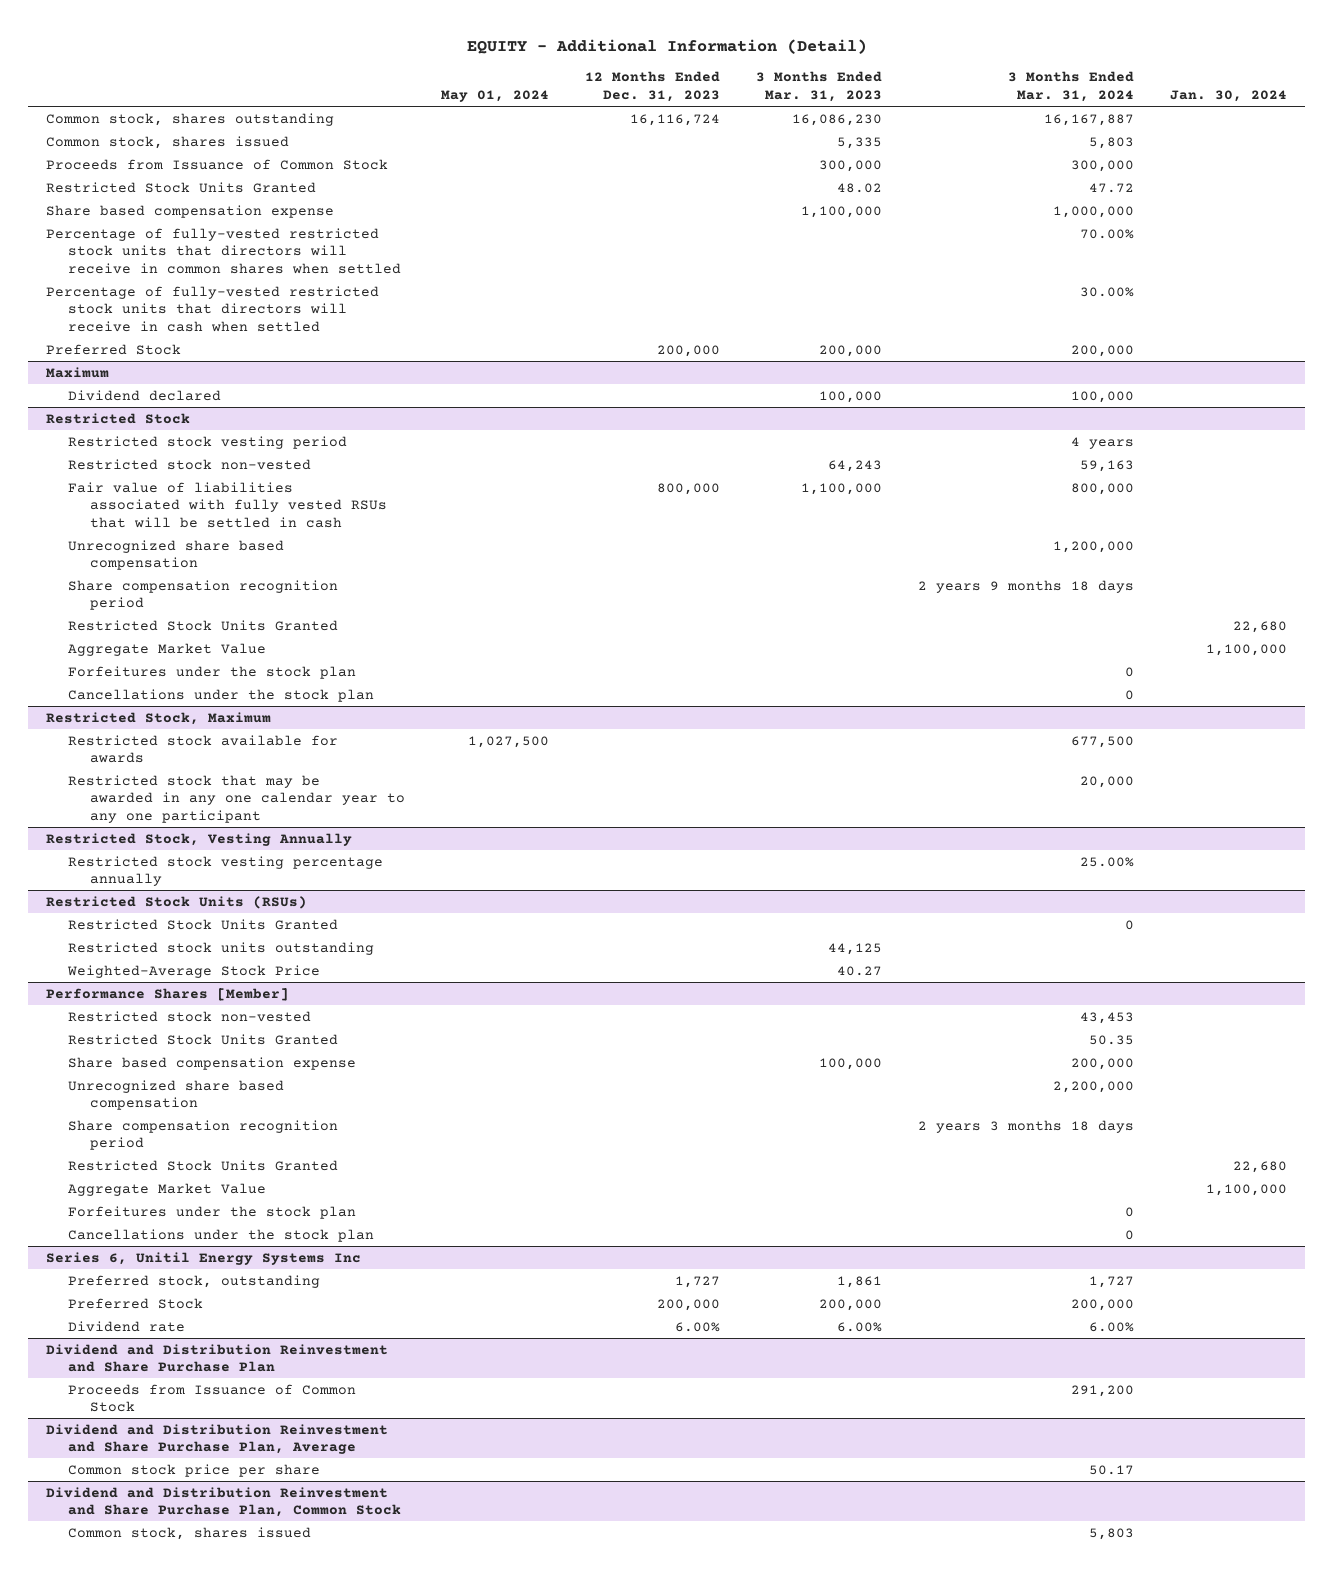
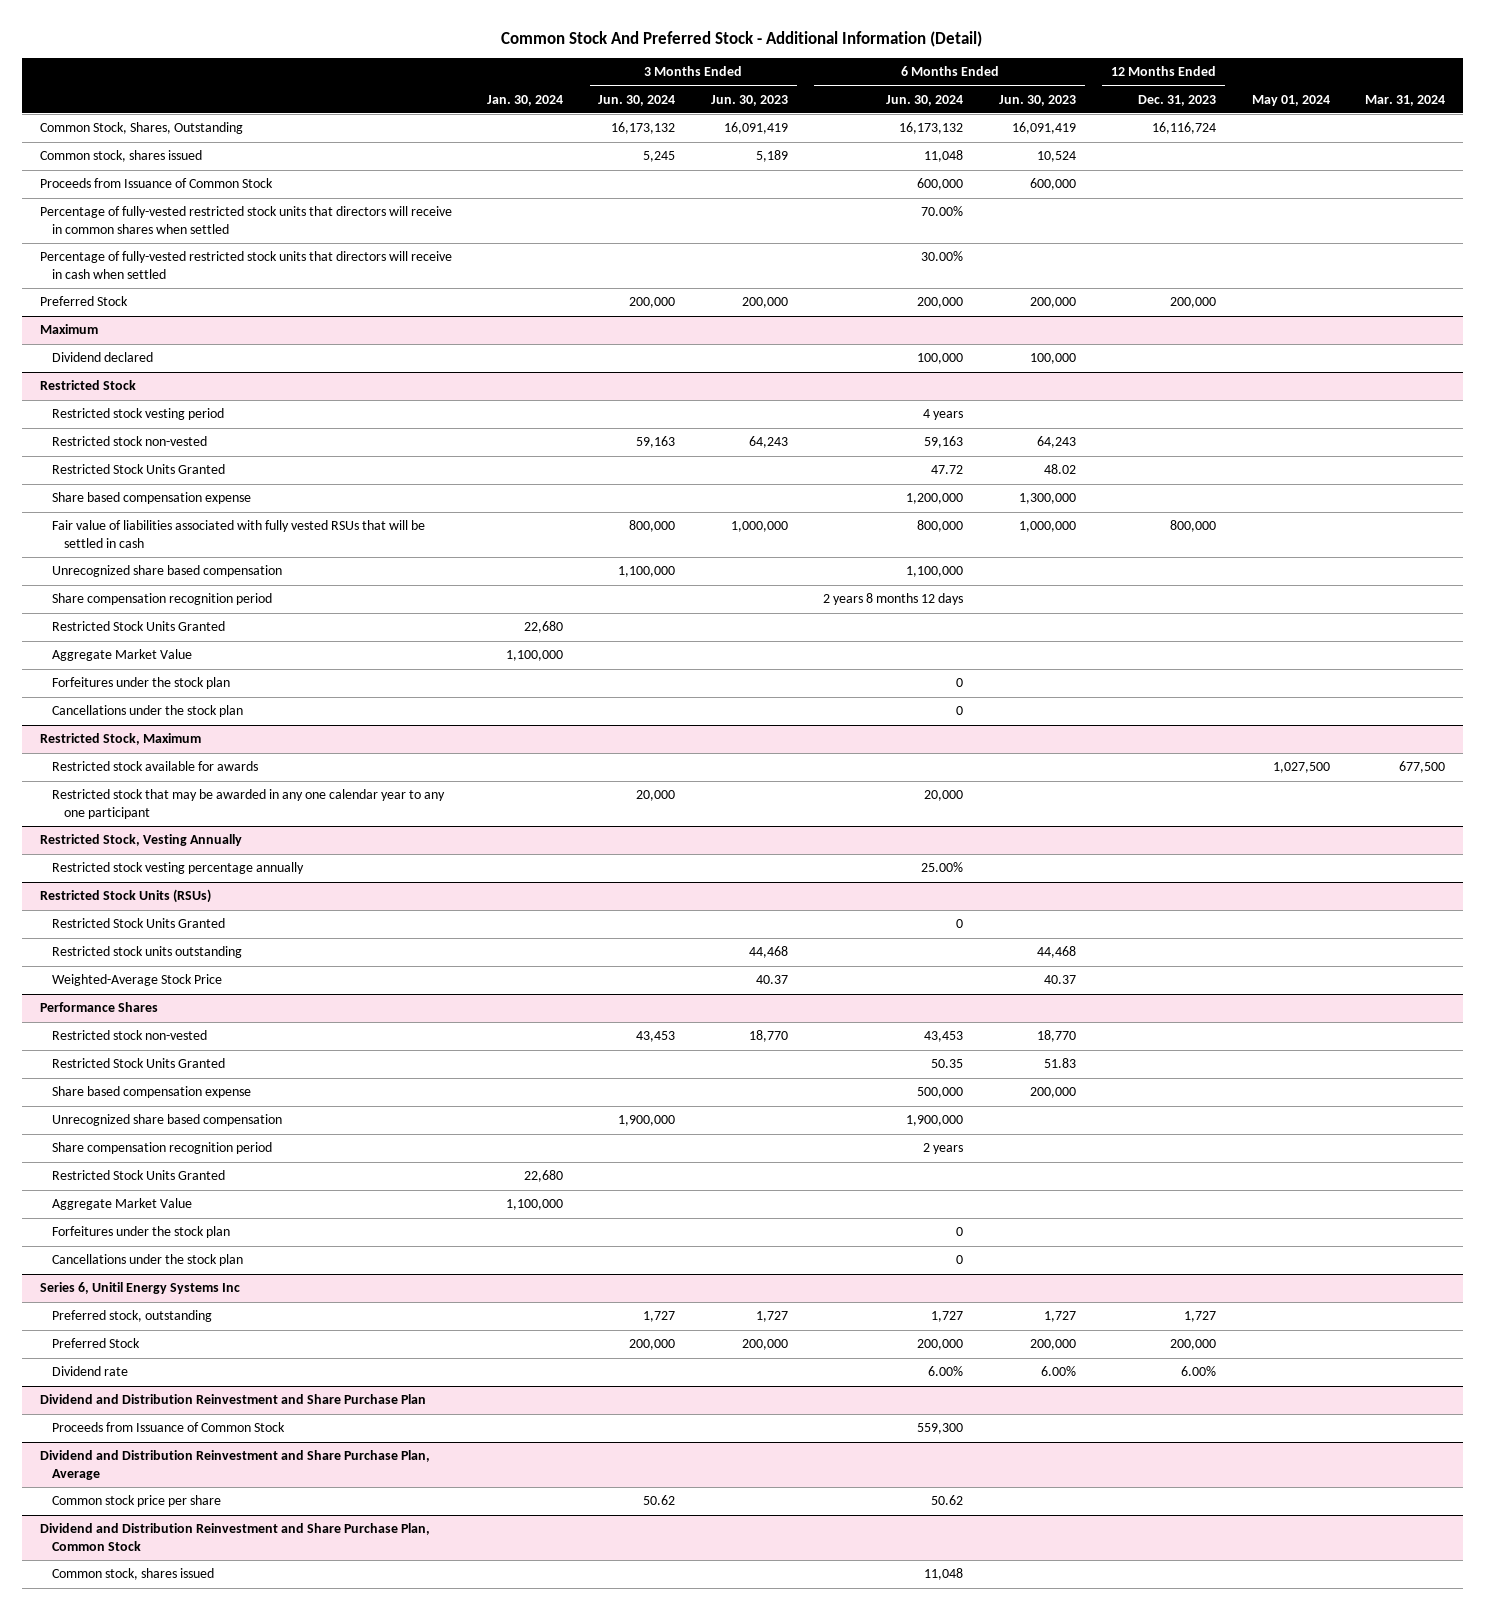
- EQUITY - Additional Information (Detail)
+ Common Stock And Preferred Stock - Additional Information (Detail)
- | May 01, 2024 | 12 Months Ended Dec. 31, 2023 | 3 Months Ended Mar. 31, 2023 | 3 Months Ended Mar. 31, 2024 | Jan. 30, 2024
+ | Jan. 30, 2024 | 3 Months Ended Jun. 30, 2024 | 3 Months Ended Jun. 30, 2023 | 6 Months Ended Jun. 30, 2024 | 6 Months Ended Jun. 30, 2023 | 12 Months Ended Dec. 31, 2023 | May 01, 2024 | Mar. 31, 2024
- Common stock, shares outstanding | | 16,116,724 | 16,086,230 | 16,167,887 |
+ Common Stock, Shares, Outstanding | | 16,173,132 | 16,091,419 | 16,173,132 | 16,091,419 | 16,116,724 | |
- Restricted Stock Units Granted | | | 48.02 | 47.72 |
- Share based compensation expense | | | 1,100,000 | 1,000,000 |
@ Restricted Stock
+ Restricted Stock Units Granted | | | | 47.72 | 48.02 | | |
+ Share based compensation expense | | | | 1,200,000 | 1,300,000 | | |
- Performance Shares [Member]
+ Performance Shares

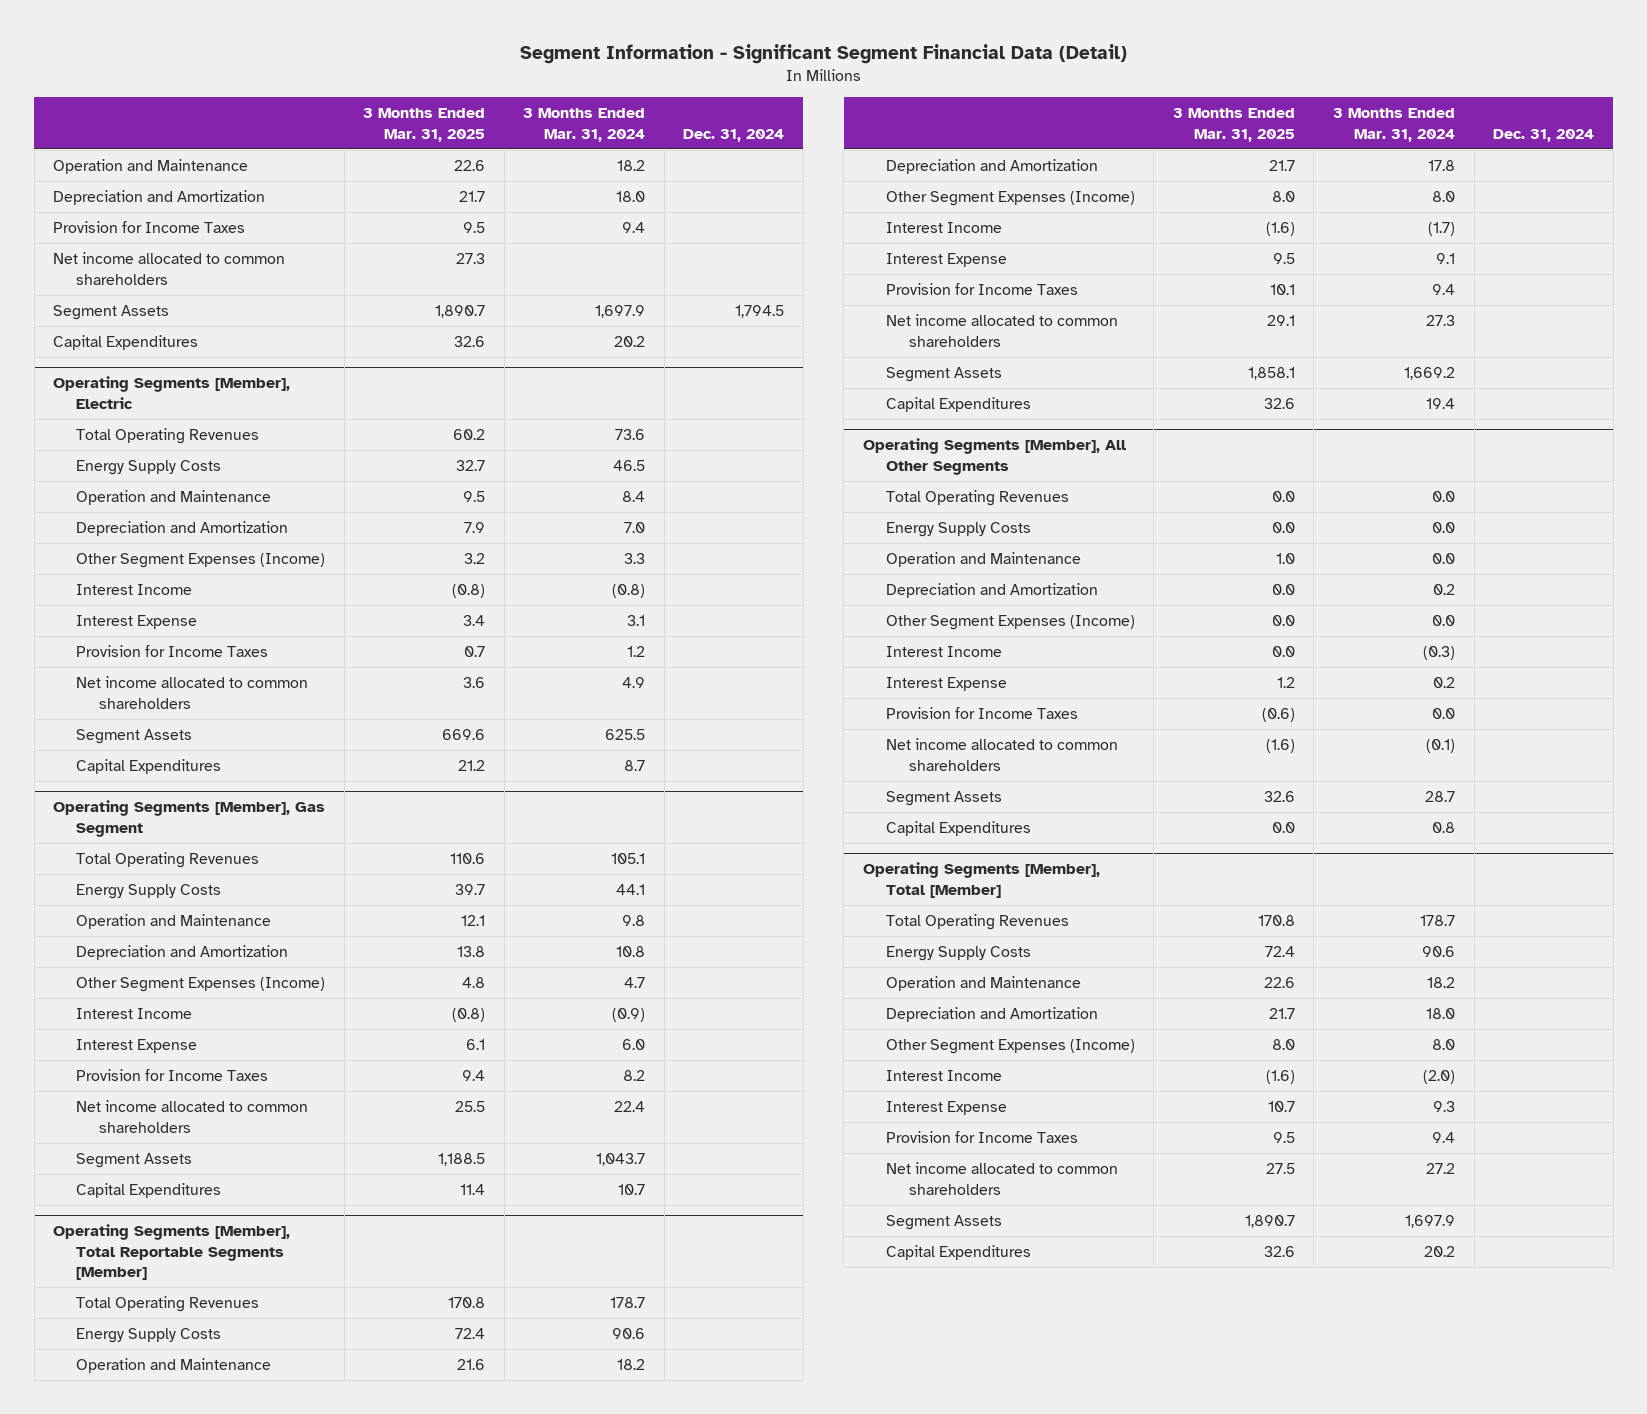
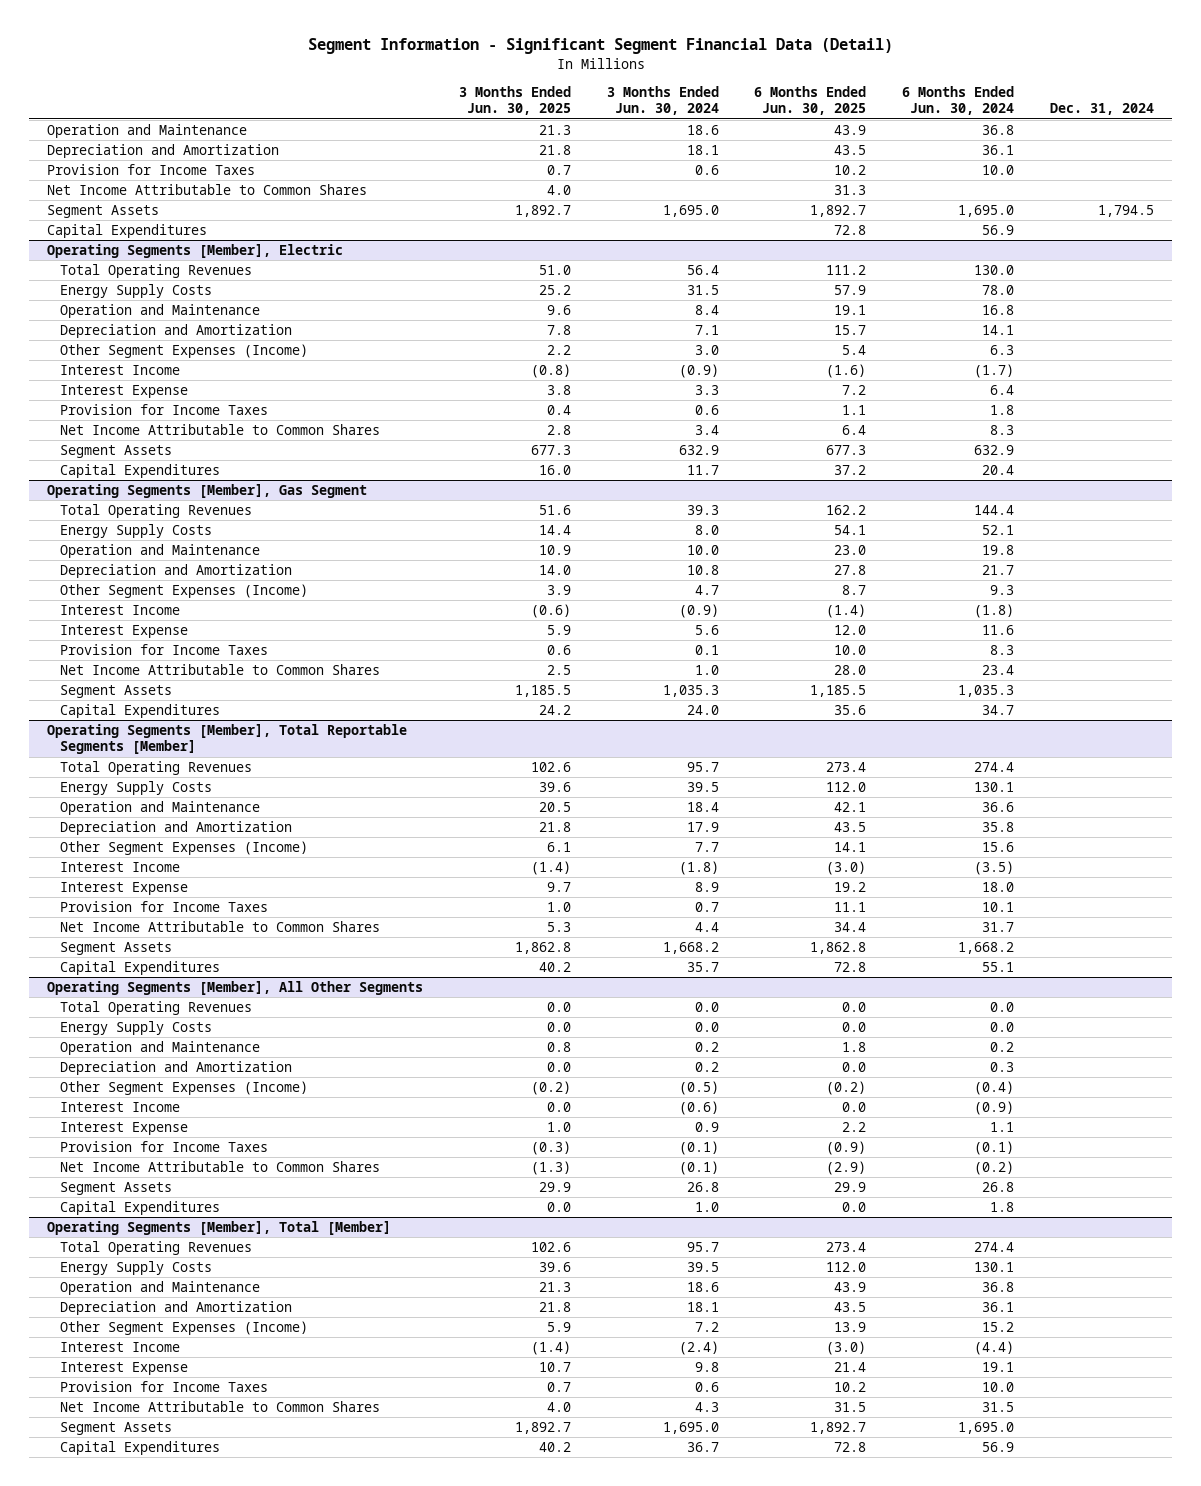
- | 3 Months Ended Mar. 31, 2025 | 3 Months Ended Mar. 31, 2024 | Dec. 31, 2024
+ | 3 Months Ended Jun. 30, 2025 | 3 Months Ended Jun. 30, 2024 | 6 Months Ended Jun. 30, 2025 | 6 Months Ended Jun. 30, 2024 | Dec. 31, 2024
- Net income allocated to common shareholders | 27.3 | |
+ Net Income Attributable to Common Shares | 4.0 | | 31.3 | |
@ Operating Segments [Member], Electric
- Net income allocated to common shareholders | 3.6 | 4.9 |
+ Net Income Attributable to Common Shares | 2.8 | 3.4 | 6.4 | 8.3 |
@ Operating Segments [Member], Gas Segment
- Net income allocated to common shareholders | 25.5 | 22.4 |
+ Net Income Attributable to Common Shares | 2.5 | 1.0 | 28.0 | 23.4 |
@ Operating Segments [Member], Total Reportable Segments [Member]
- Net income allocated to common shareholders | 29.1 | 27.3 |
+ Net Income Attributable to Common Shares | 5.3 | 4.4 | 34.4 | 31.7 |
@ Operating Segments [Member], All Other Segments
- Net income allocated to common shareholders | (1.6) | (0.1) |
+ Net Income Attributable to Common Shares | (1.3) | (0.1) | (2.9) | (0.2) |
@ Operating Segments [Member], Total [Member]
- Net income allocated to common shareholders | 27.5 | 27.2 |
+ Net Income Attributable to Common Shares | 4.0 | 4.3 | 31.5 | 31.5 |

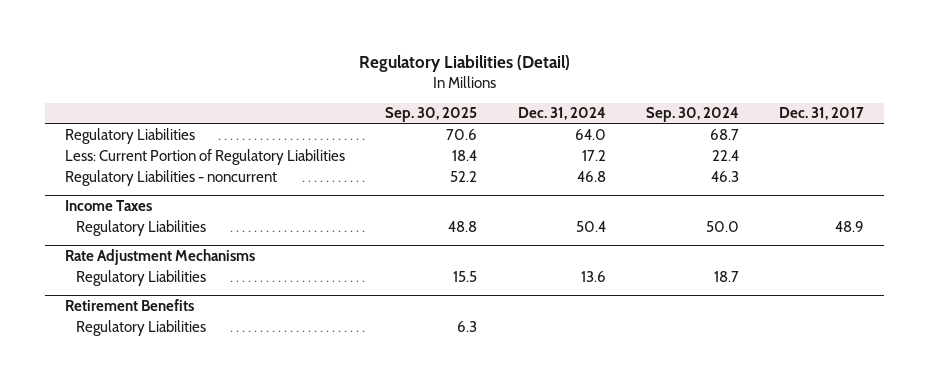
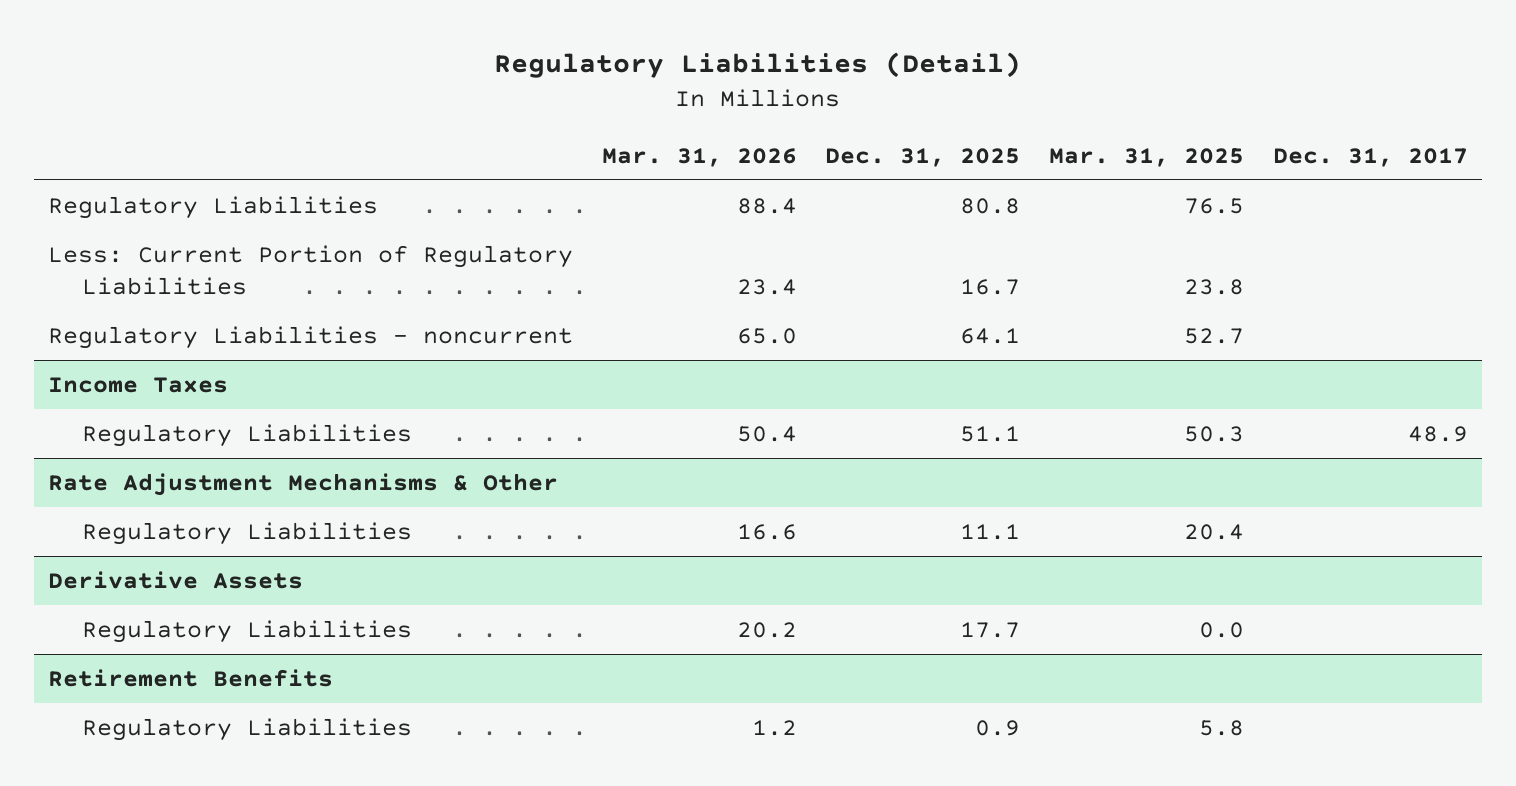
- | Sep. 30, 2025 | Dec. 31, 2024 | Sep. 30, 2024 | Dec. 31, 2017
+ | Mar. 31, 2026 | Dec. 31, 2025 | Mar. 31, 2025 | Dec. 31, 2017
- Rate Adjustment Mechanisms
+ Rate Adjustment Mechanisms & Other
+ Derivative Assets
+ Regulatory Liabilities | 20.2 | 17.7 | 0.0 |

